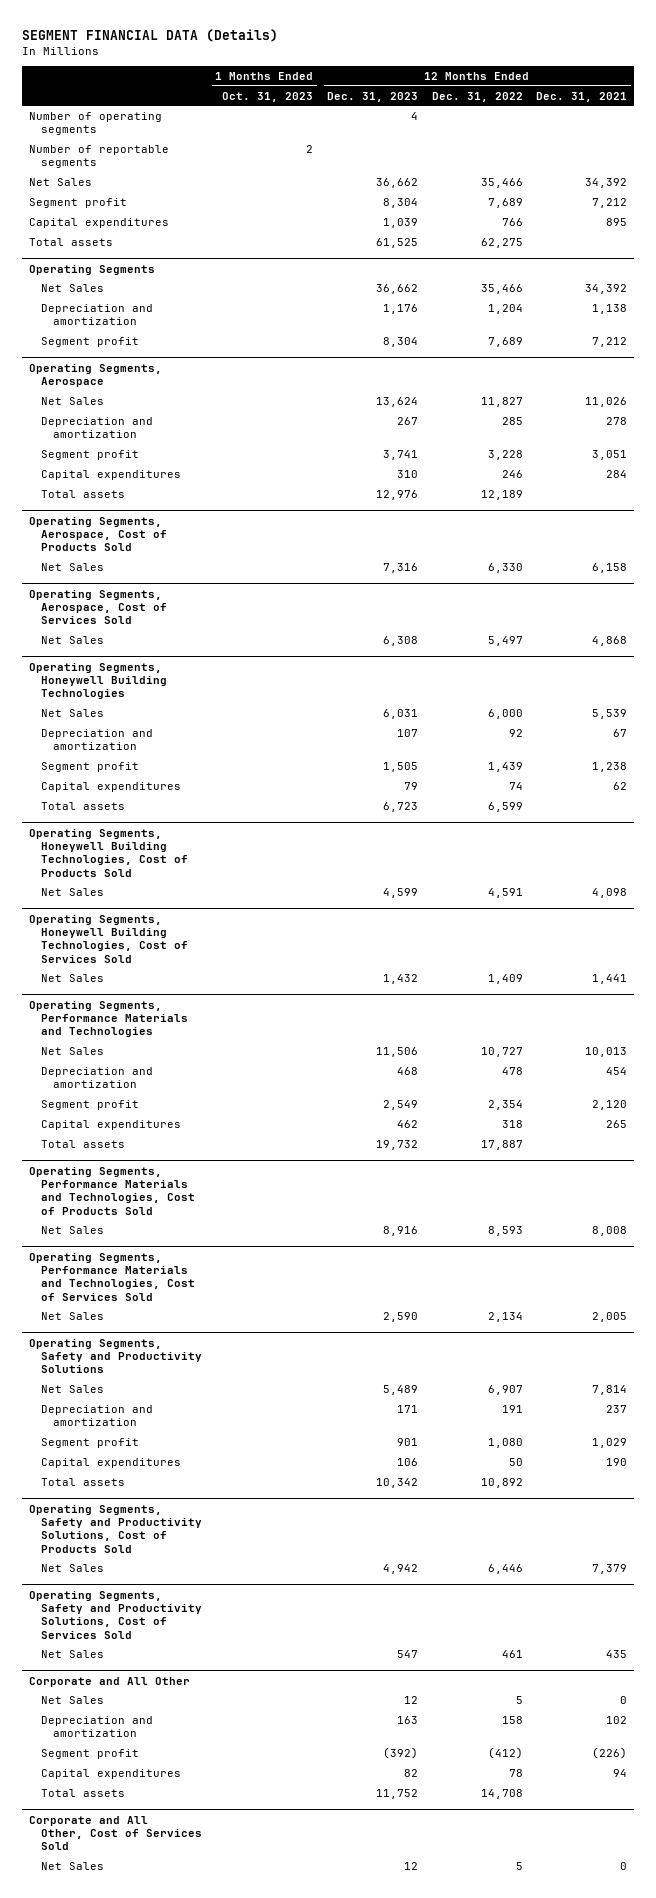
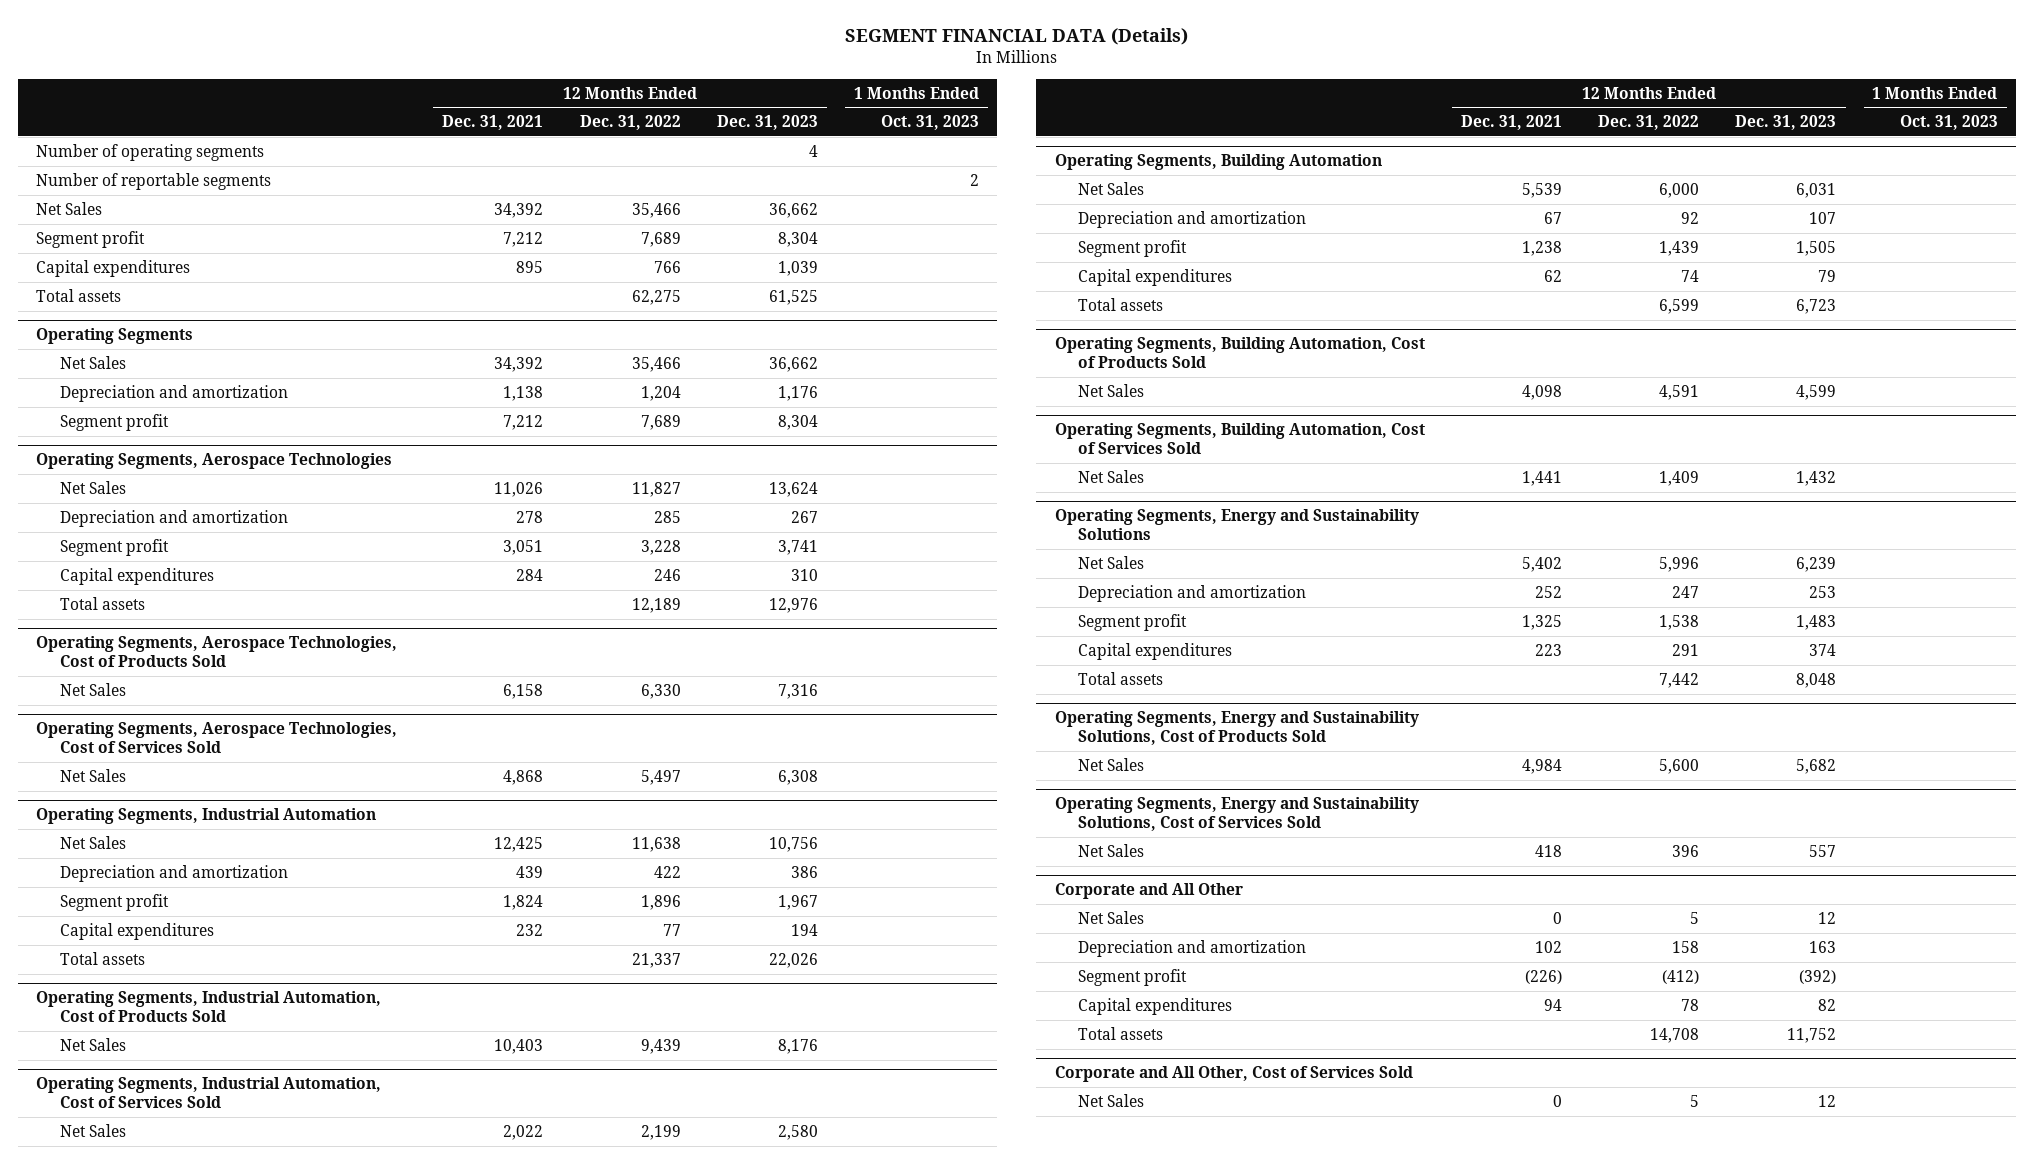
- | 1 Months Ended Oct. 31, 2023 | 12 Months Ended Dec. 31, 2023 | 12 Months Ended Dec. 31, 2022 | 12 Months Ended Dec. 31, 2021
+ | 12 Months Ended Dec. 31, 2021 | 12 Months Ended Dec. 31, 2022 | 12 Months Ended Dec. 31, 2023 | 1 Months Ended Oct. 31, 2023
- Operating Segments, Aerospace
+ Operating Segments, Aerospace Technologies
- Operating Segments, Aerospace, Cost of Products Sold
+ Operating Segments, Aerospace Technologies, Cost of Products Sold
- Operating Segments, Aerospace, Cost of Services Sold
+ Operating Segments, Aerospace Technologies, Cost of Services Sold
- Operating Segments, Honeywell Building Technologies
+ Operating Segments, Industrial Automation
+ Net Sales | 12,425 | 11,638 | 10,756 |
+ Depreciation and amortization | 439 | 422 | 386 |
+ Segment profit | 1,824 | 1,896 | 1,967 |
+ Capital expenditures | 232 | 77 | 194 |
+ Total assets | | 21,337 | 22,026 |
+ Operating Segments, Industrial Automation, Cost of Products Sold
+ Net Sales | 10,403 | 9,439 | 8,176 |
+ Operating Segments, Industrial Automation, Cost of Services Sold
+ Net Sales | 2,022 | 2,199 | 2,580 |
+ Operating Segments, Building Automation
- Operating Segments, Honeywell Building Technologies, Cost of Products Sold
+ Operating Segments, Building Automation, Cost of Products Sold
- Operating Segments, Honeywell Building Technologies, Cost of Services Sold
+ Operating Segments, Building Automation, Cost of Services Sold
- Operating Segments, Performance Materials and Technologies
- Net Sales | | 11,506 | 10,727 | 10,013
- Depreciation and amortization | | 468 | 478 | 454
- Segment profit | | 2,549 | 2,354 | 2,120
- Capital expenditures | | 462 | 318 | 265
- Total assets | | 19,732 | 17,887 |
- Operating Segments, Performance Materials and Technologies, Cost of Products Sold
- Net Sales | | 8,916 | 8,593 | 8,008
- Operating Segments, Performance Materials and Technologies, Cost of Services Sold
- Net Sales | | 2,590 | 2,134 | 2,005
- Operating Segments, Safety and Productivity Solutions
- Net Sales | | 5,489 | 6,907 | 7,814
- Depreciation and amortization | | 171 | 191 | 237
- Segment profit | | 901 | 1,080 | 1,029
- Capital expenditures | | 106 | 50 | 190
- Total assets | | 10,342 | 10,892 |
- Operating Segments, Safety and Productivity Solutions, Cost of Products Sold
- Net Sales | | 4,942 | 6,446 | 7,379
- Operating Segments, Safety and Productivity Solutions, Cost of Services Sold
- Net Sales | | 547 | 461 | 435
+ Operating Segments, Energy and Sustainability Solutions
+ Net Sales | 5,402 | 5,996 | 6,239 |
+ Depreciation and amortization | 252 | 247 | 253 |
+ Segment profit | 1,325 | 1,538 | 1,483 |
+ Capital expenditures | 223 | 291 | 374 |
+ Total assets | | 7,442 | 8,048 |
+ Operating Segments, Energy and Sustainability Solutions, Cost of Products Sold
+ Net Sales | 4,984 | 5,600 | 5,682 |
+ Operating Segments, Energy and Sustainability Solutions, Cost of Services Sold
+ Net Sales | 418 | 396 | 557 |

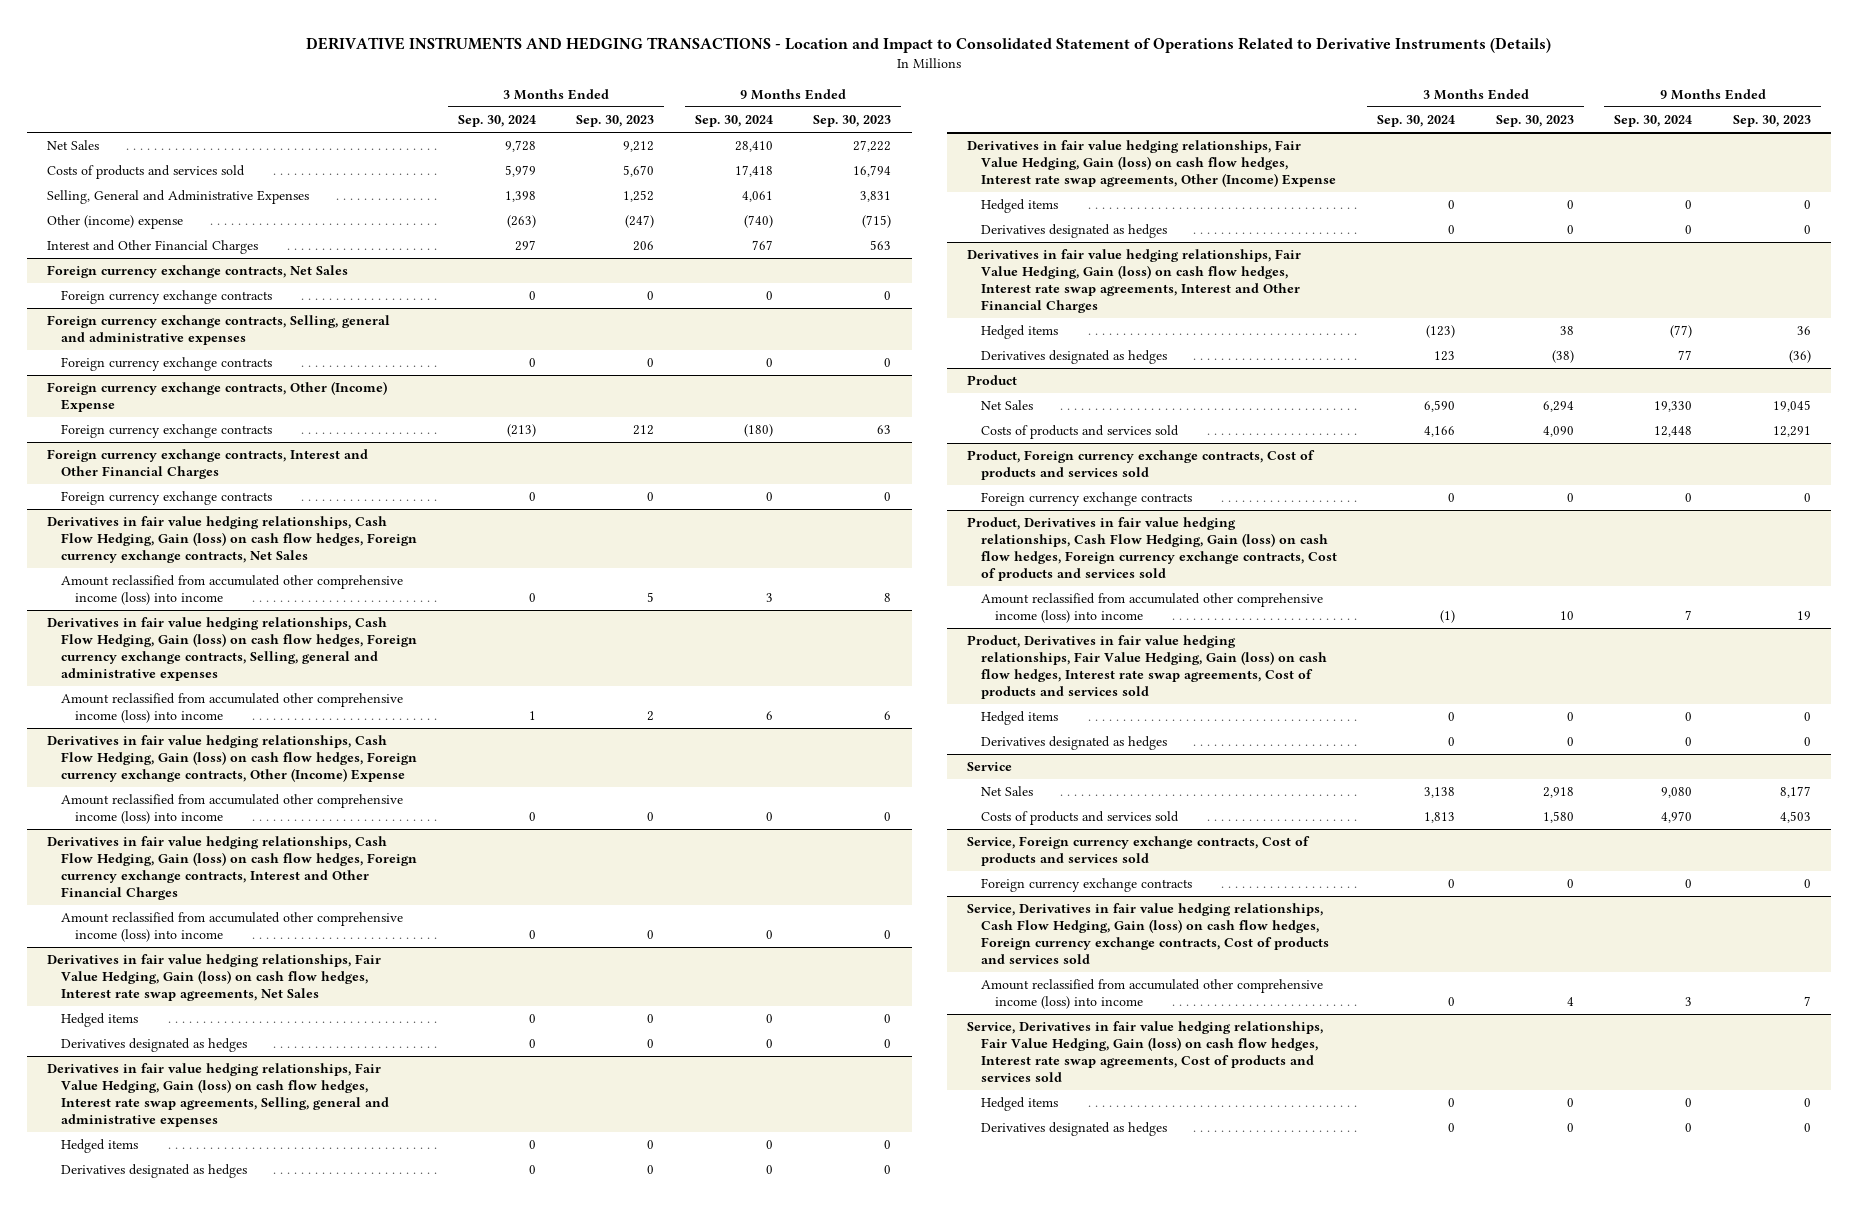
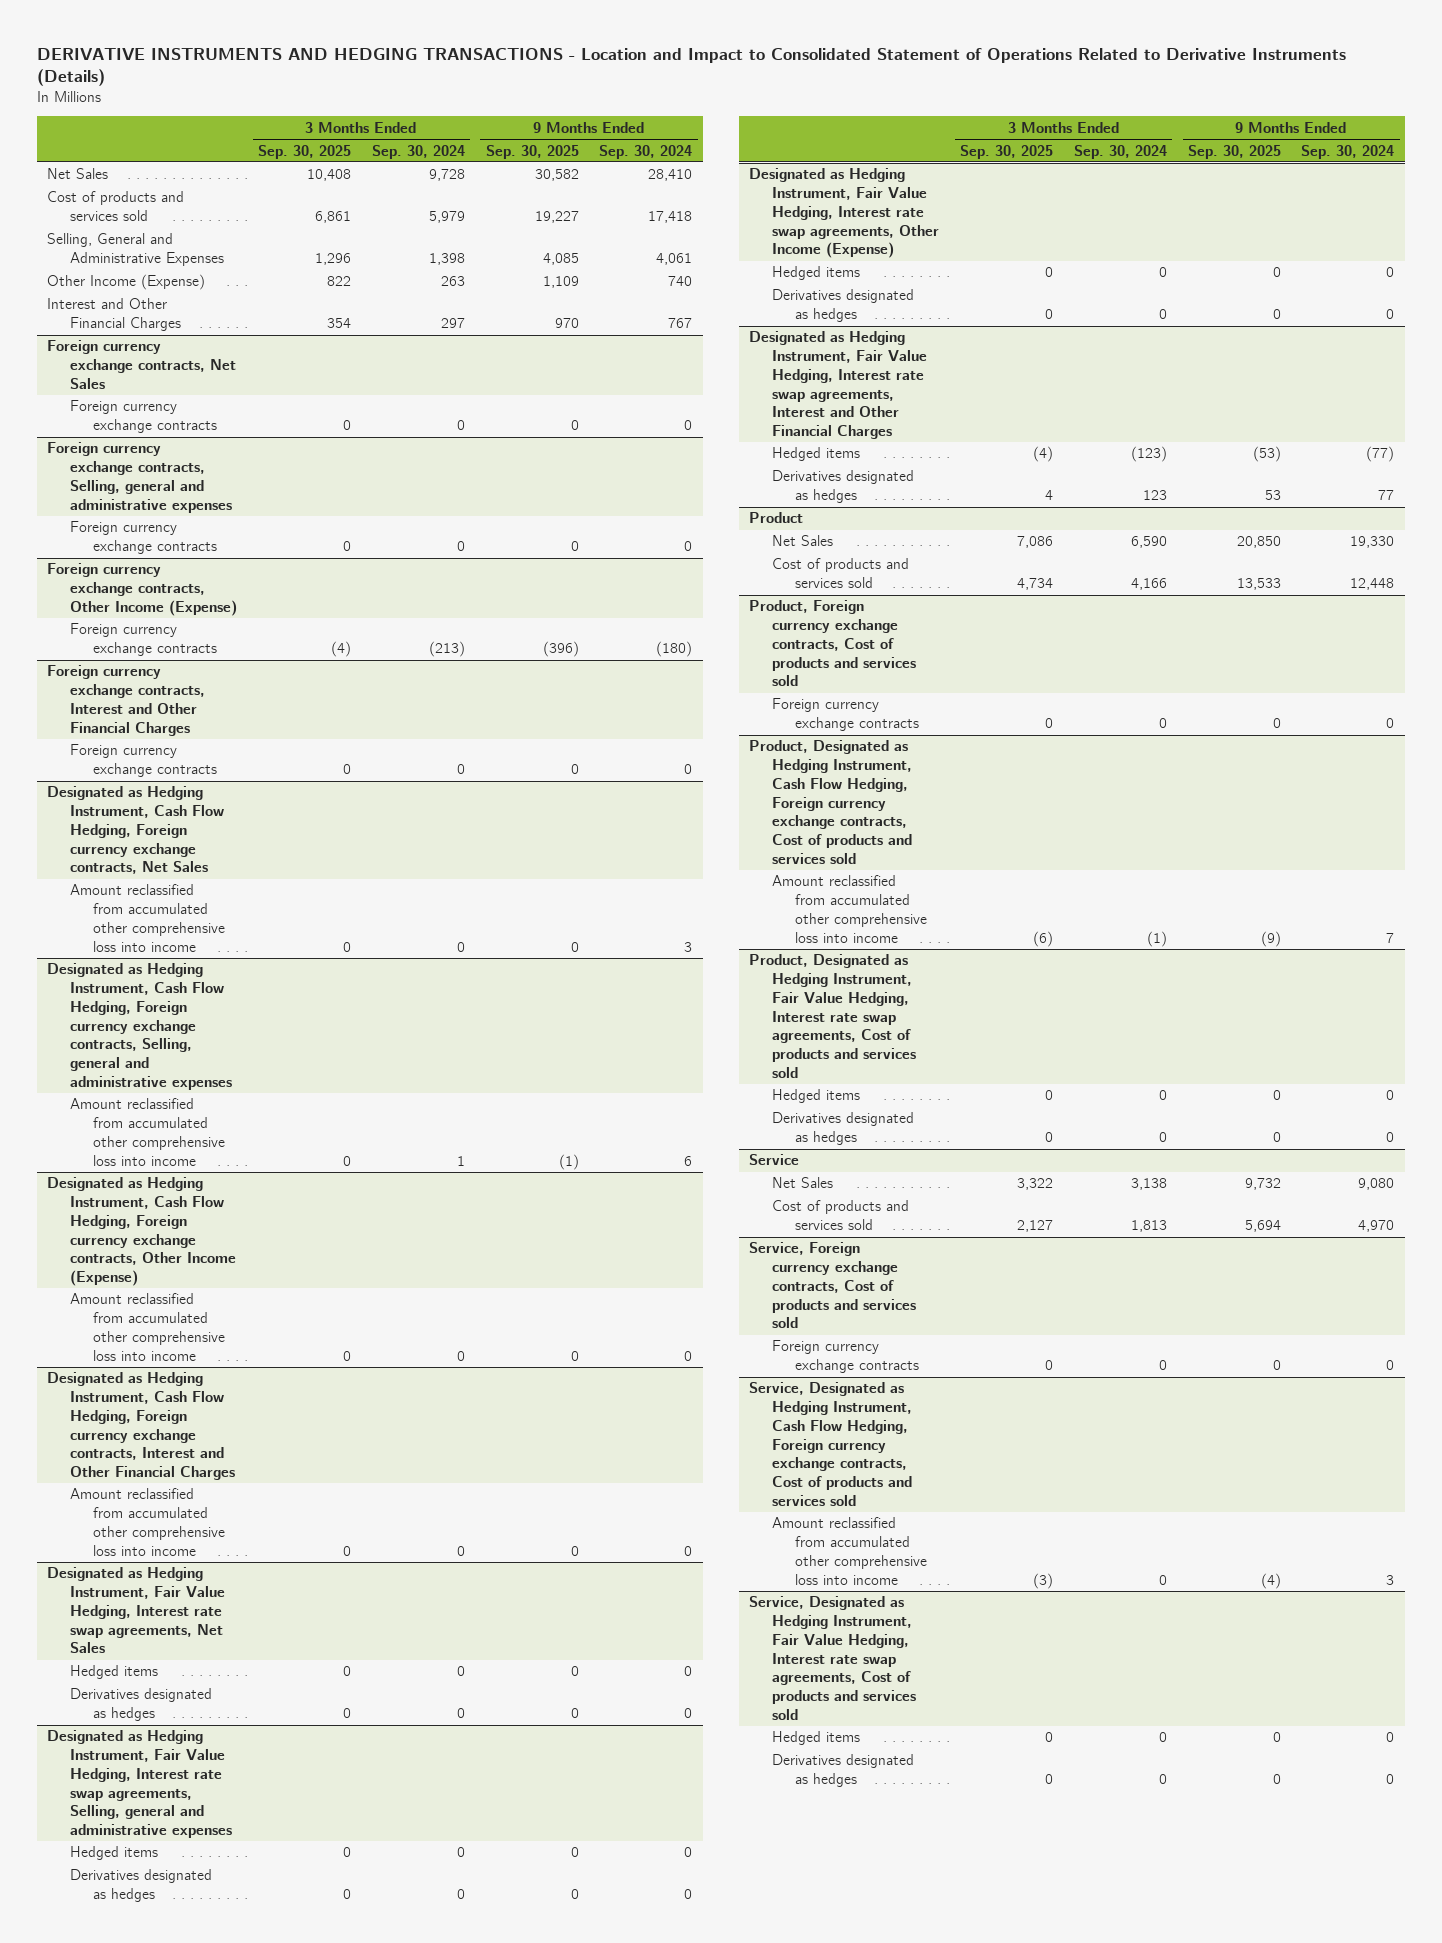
- | 3 Months Ended Sep. 30, 2024 | 3 Months Ended Sep. 30, 2023 | 9 Months Ended Sep. 30, 2024 | 9 Months Ended Sep. 30, 2023
+ | 3 Months Ended Sep. 30, 2025 | 3 Months Ended Sep. 30, 2024 | 9 Months Ended Sep. 30, 2025 | 9 Months Ended Sep. 30, 2024
- Costs of products and services sold | 5,979 | 5,670 | 17,418 | 16,794
+ Cost of products and services sold | 6,861 | 5,979 | 19,227 | 17,418
- Other (income) expense | (263) | (247) | (740) | (715)
+ Other Income (Expense) | 822 | 263 | 1,109 | 740
- Foreign currency exchange contracts, Other (Income) Expense
+ Foreign currency exchange contracts, Other Income (Expense)
- Derivatives in fair value hedging relationships, Cash Flow Hedging, Gain (loss) on cash flow hedges, Foreign currency exchange contracts, Net Sales
- Amount reclassified from accumulated other comprehensive income (loss) into income | 0 | 5 | 3 | 8
- Derivatives in fair value hedging relationships, Cash Flow Hedging, Gain (loss) on cash flow hedges, Foreign currency exchange contracts, Selling, general and administrative expenses
- Amount reclassified from accumulated other comprehensive income (loss) into income | 1 | 2 | 6 | 6
- Derivatives in fair value hedging relationships, Cash Flow Hedging, Gain (loss) on cash flow hedges, Foreign currency exchange contracts, Other (Income) Expense
- Amount reclassified from accumulated other comprehensive income (loss) into income | 0 | 0 | 0 | 0
- Derivatives in fair value hedging relationships, Cash Flow Hedging, Gain (loss) on cash flow hedges, Foreign currency exchange contracts, Interest and Other Financial Charges
- Amount reclassified from accumulated other comprehensive income (loss) into income | 0 | 0 | 0 | 0
- Derivatives in fair value hedging relationships, Fair Value Hedging, Gain (loss) on cash flow hedges, Interest rate swap agreements, Net Sales
+ Designated as Hedging Instrument, Cash Flow Hedging, Foreign currency exchange contracts, Net Sales
+ Amount reclassified from accumulated other comprehensive loss into income | 0 | 0 | 0 | 3
+ Designated as Hedging Instrument, Cash Flow Hedging, Foreign currency exchange contracts, Selling, general and administrative expenses
+ Amount reclassified from accumulated other comprehensive loss into income | 0 | 1 | (1) | 6
+ Designated as Hedging Instrument, Cash Flow Hedging, Foreign currency exchange contracts, Other Income (Expense)
+ Amount reclassified from accumulated other comprehensive loss into income | 0 | 0 | 0 | 0
+ Designated as Hedging Instrument, Cash Flow Hedging, Foreign currency exchange contracts, Interest and Other Financial Charges
+ Amount reclassified from accumulated other comprehensive loss into income | 0 | 0 | 0 | 0
+ Designated as Hedging Instrument, Fair Value Hedging, Interest rate swap agreements, Net Sales
- Derivatives in fair value hedging relationships, Fair Value Hedging, Gain (loss) on cash flow hedges, Interest rate swap agreements, Selling, general and administrative expenses
+ Designated as Hedging Instrument, Fair Value Hedging, Interest rate swap agreements, Selling, general and administrative expenses
- Derivatives in fair value hedging relationships, Fair Value Hedging, Gain (loss) on cash flow hedges, Interest rate swap agreements, Other (Income) Expense
+ Designated as Hedging Instrument, Fair Value Hedging, Interest rate swap agreements, Other Income (Expense)
- Derivatives in fair value hedging relationships, Fair Value Hedging, Gain (loss) on cash flow hedges, Interest rate swap agreements, Interest and Other Financial Charges
+ Designated as Hedging Instrument, Fair Value Hedging, Interest rate swap agreements, Interest and Other Financial Charges
@ Product
- Costs of products and services sold | 4,166 | 4,090 | 12,448 | 12,291
+ Cost of products and services sold | 4,734 | 4,166 | 13,533 | 12,448
- Product, Derivatives in fair value hedging relationships, Cash Flow Hedging, Gain (loss) on cash flow hedges, Foreign currency exchange contracts, Cost of products and services sold
- Amount reclassified from accumulated other comprehensive income (loss) into income | (1) | 10 | 7 | 19
- Product, Derivatives in fair value hedging relationships, Fair Value Hedging, Gain (loss) on cash flow hedges, Interest rate swap agreements, Cost of products and services sold
+ Product, Designated as Hedging Instrument, Cash Flow Hedging, Foreign currency exchange contracts, Cost of products and services sold
+ Amount reclassified from accumulated other comprehensive loss into income | (6) | (1) | (9) | 7
+ Product, Designated as Hedging Instrument, Fair Value Hedging, Interest rate swap agreements, Cost of products and services sold
@ Service
- Costs of products and services sold | 1,813 | 1,580 | 4,970 | 4,503
+ Cost of products and services sold | 2,127 | 1,813 | 5,694 | 4,970
- Service, Derivatives in fair value hedging relationships, Cash Flow Hedging, Gain (loss) on cash flow hedges, Foreign currency exchange contracts, Cost of products and services sold
- Amount reclassified from accumulated other comprehensive income (loss) into income | 0 | 4 | 3 | 7
- Service, Derivatives in fair value hedging relationships, Fair Value Hedging, Gain (loss) on cash flow hedges, Interest rate swap agreements, Cost of products and services sold
+ Service, Designated as Hedging Instrument, Cash Flow Hedging, Foreign currency exchange contracts, Cost of products and services sold
+ Amount reclassified from accumulated other comprehensive loss into income | (3) | 0 | (4) | 3
+ Service, Designated as Hedging Instrument, Fair Value Hedging, Interest rate swap agreements, Cost of products and services sold

